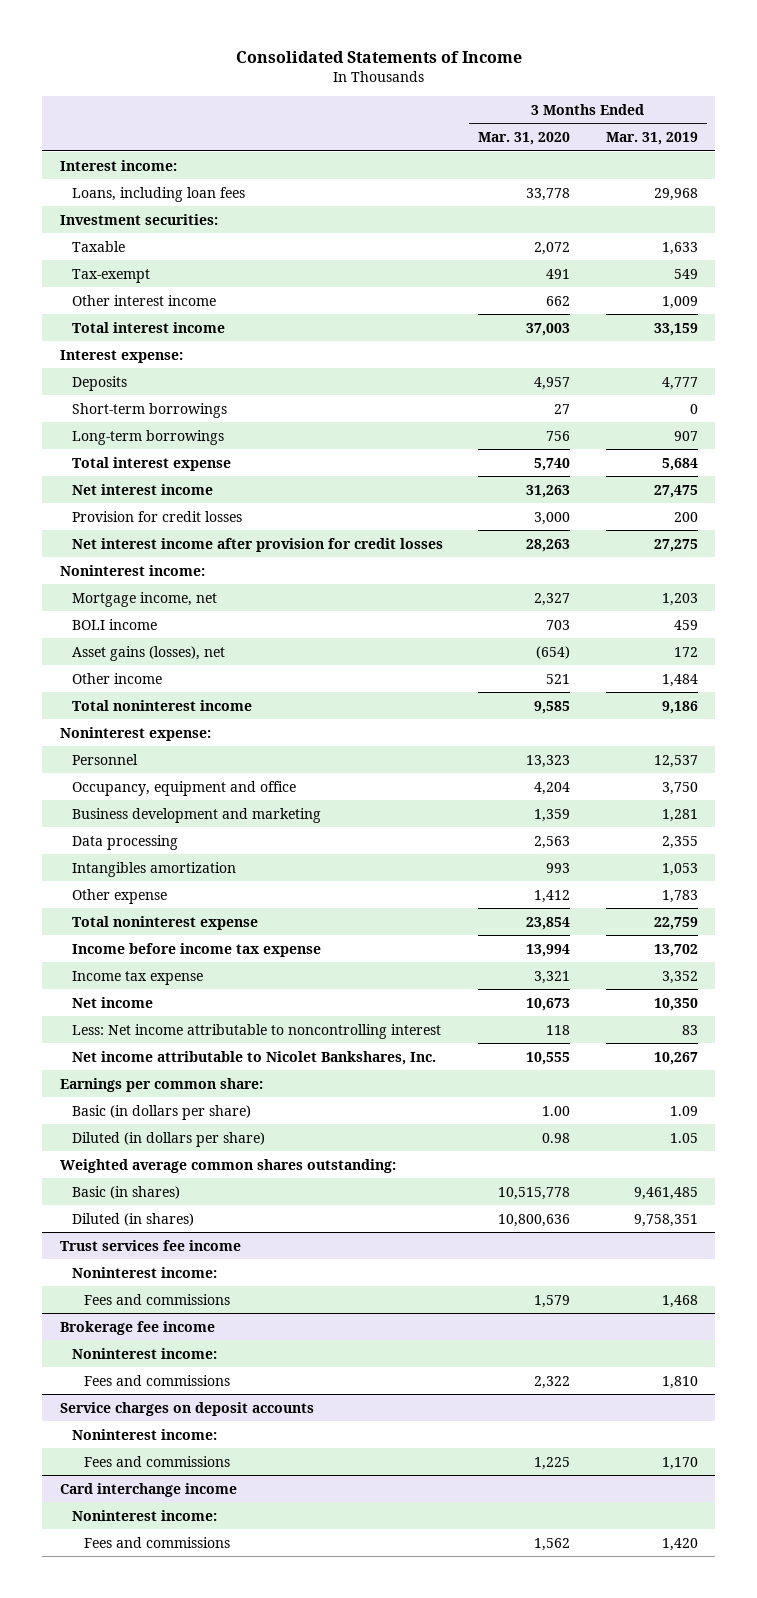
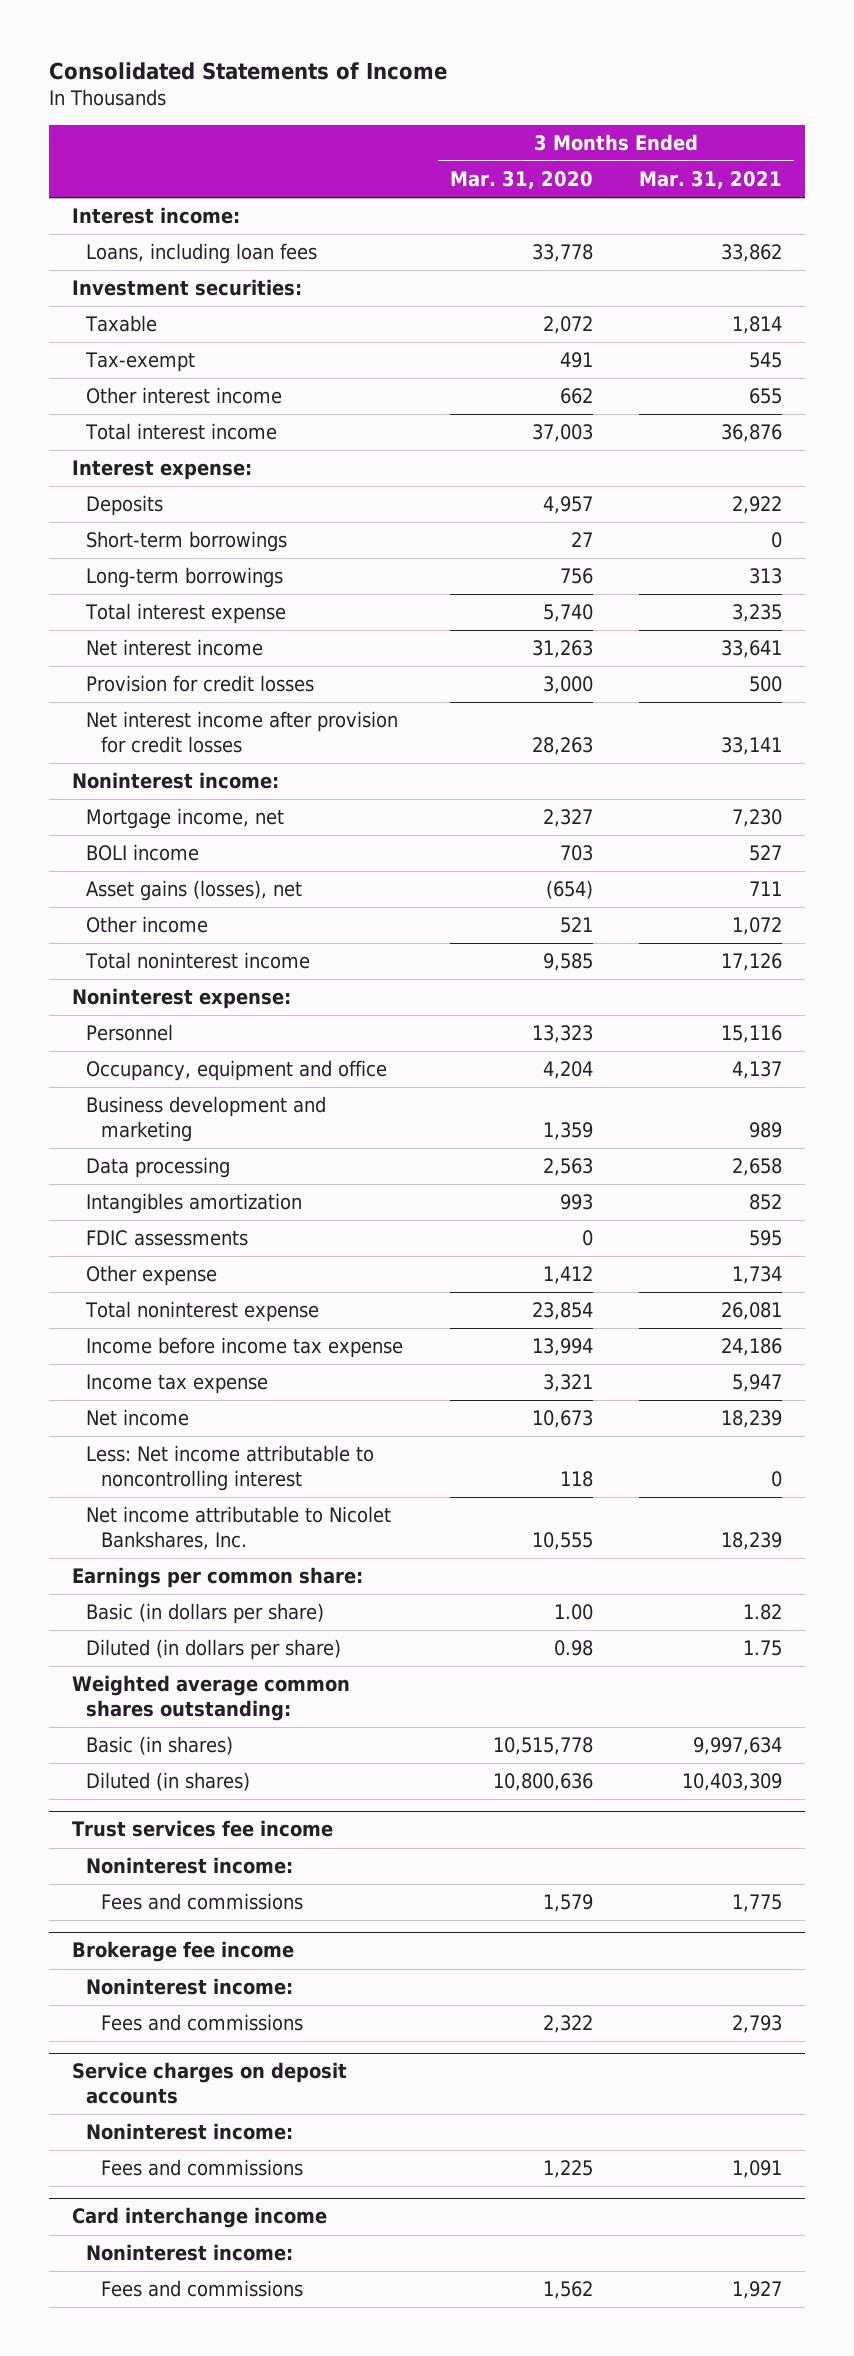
- | 3 Months Ended Mar. 31, 2020 | 3 Months Ended Mar. 31, 2019
+ | 3 Months Ended Mar. 31, 2020 | 3 Months Ended Mar. 31, 2021
+ FDIC assessments | 0 | 595

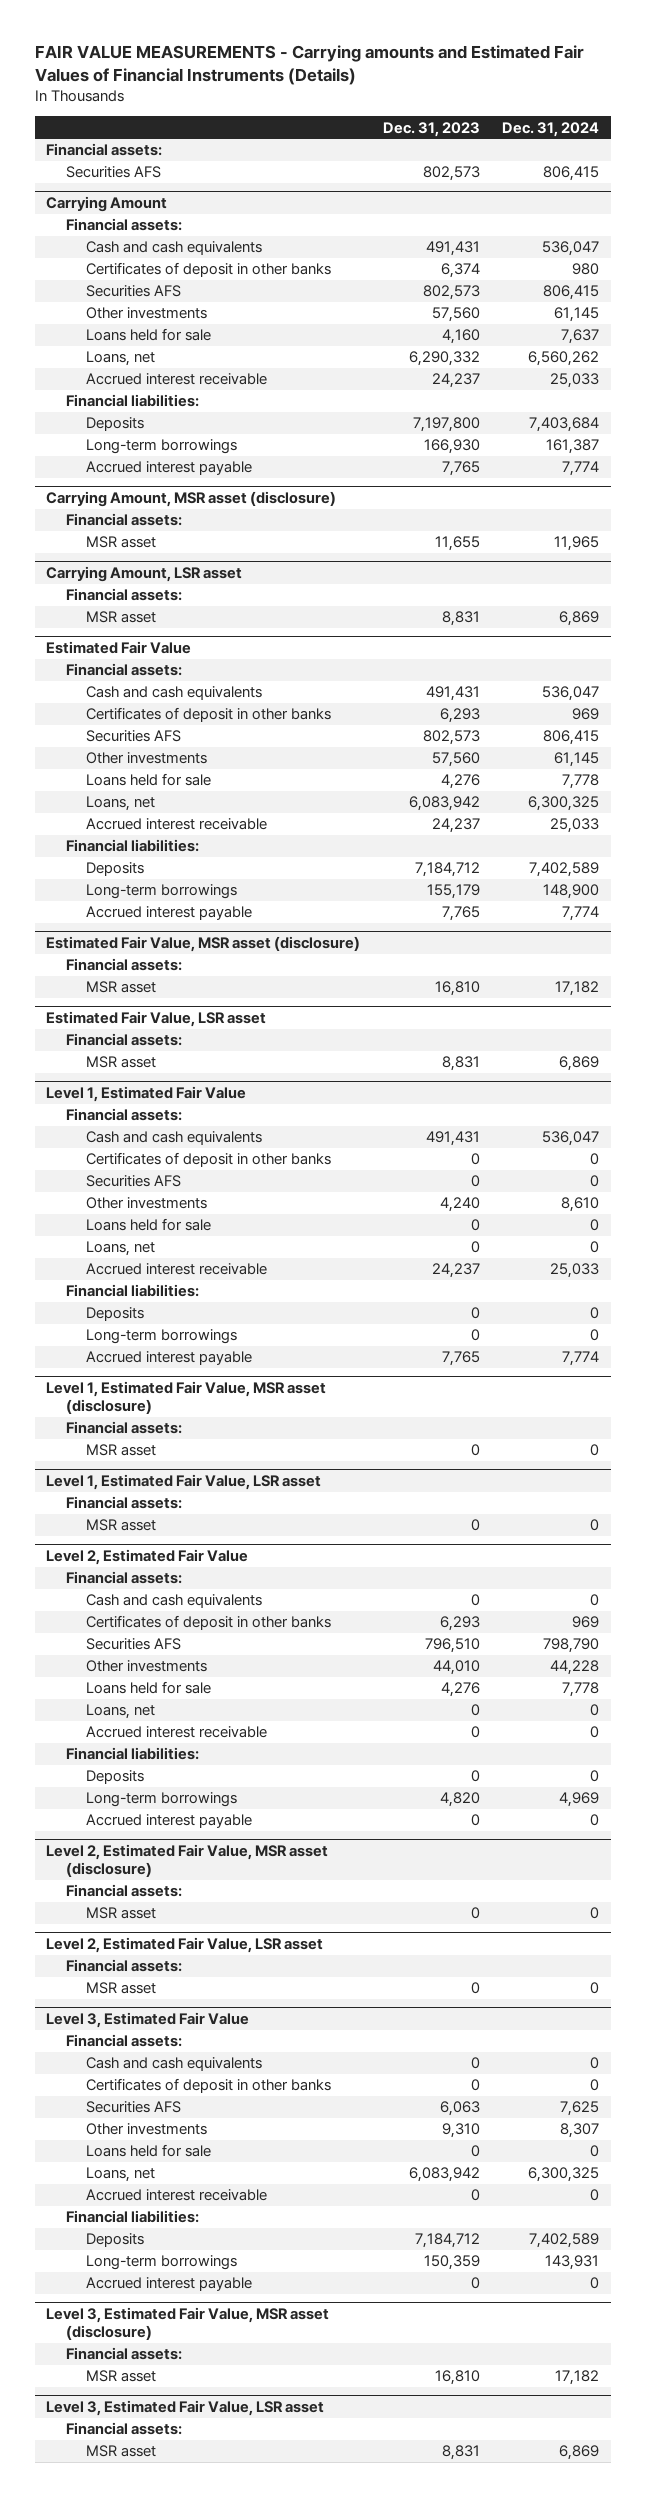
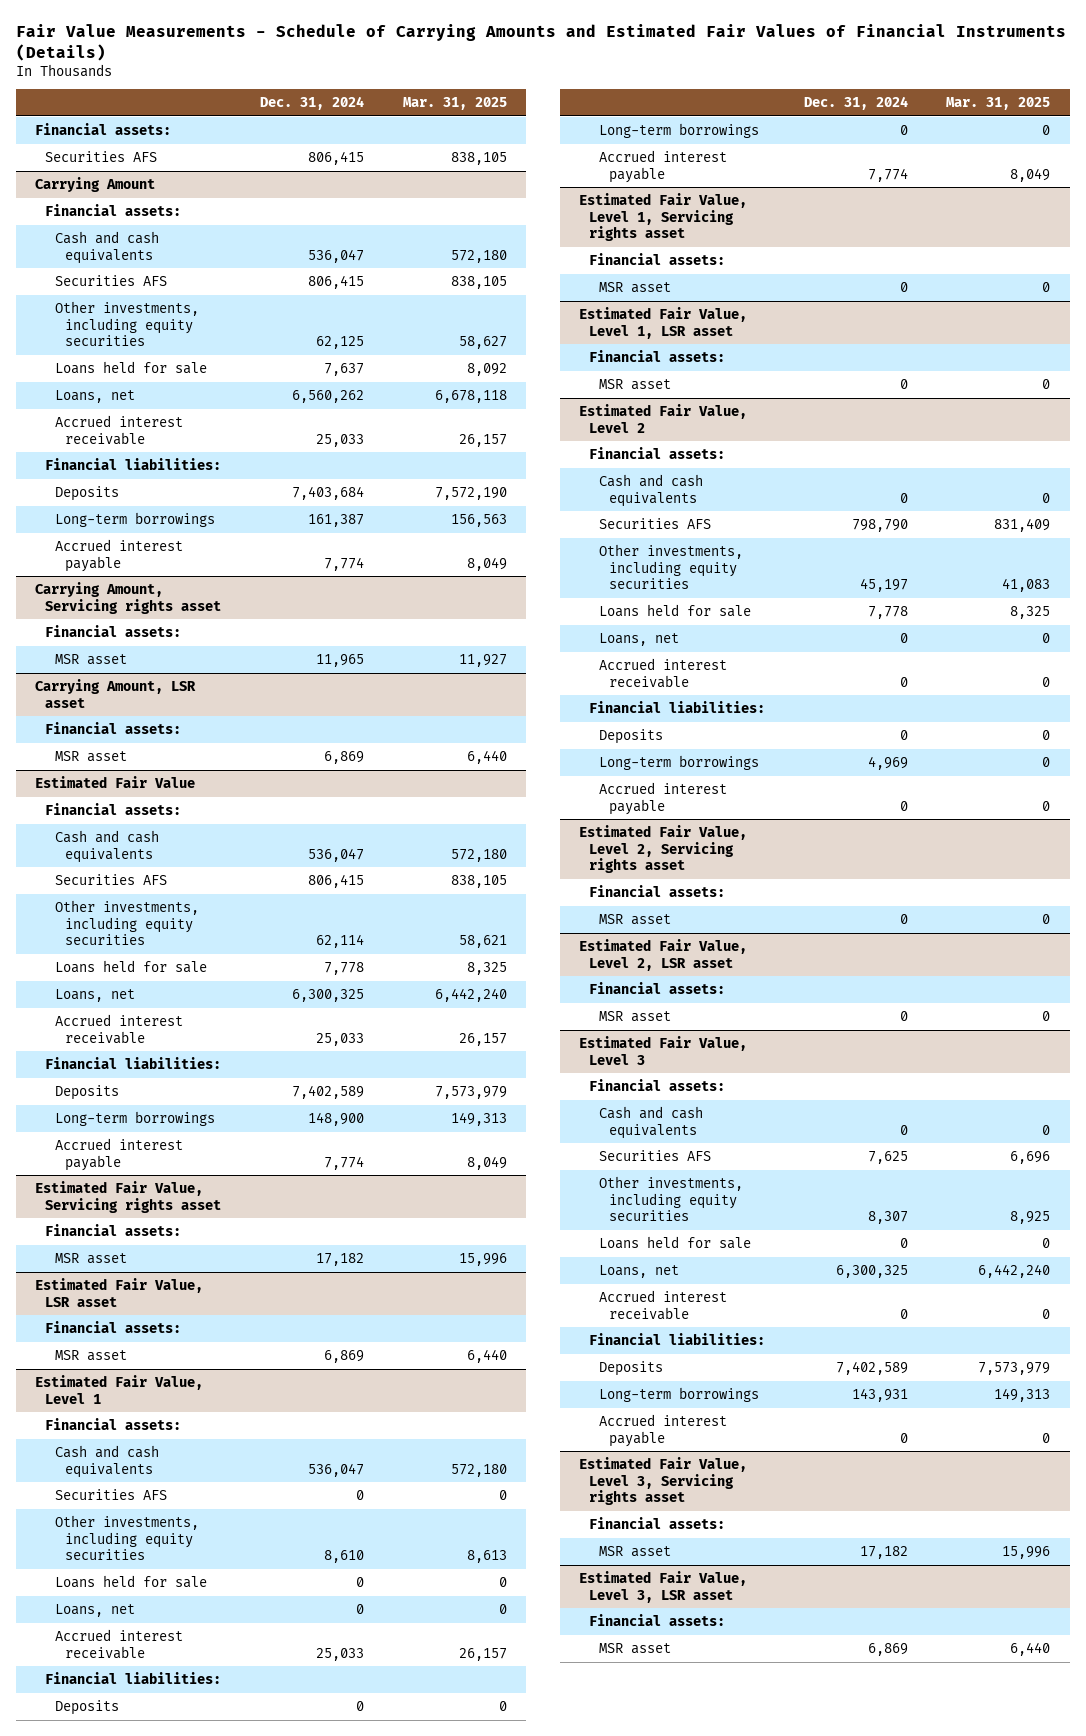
- FAIR VALUE MEASUREMENTS - Carrying amounts and Estimated Fair Values of Financial Instruments (Details)
+ Fair Value Measurements - Schedule of Carrying Amounts and Estimated Fair Values of Financial Instruments (Details)
- | Dec. 31, 2023 | Dec. 31, 2024
+ | Dec. 31, 2024 | Mar. 31, 2025
@ Carrying Amount
- Certificates of deposit in other banks | 6,374 | 980
- Other investments | 57,560 | 61,145
+ Other investments, including equity securities | 62,125 | 58,627
- Carrying Amount, MSR asset (disclosure)
+ Carrying Amount, Servicing rights asset
@ Estimated Fair Value
- Certificates of deposit in other banks | 6,293 | 969
- Other investments | 57,560 | 61,145
+ Other investments, including equity securities | 62,114 | 58,621
- Estimated Fair Value, MSR asset (disclosure)
+ Estimated Fair Value, Servicing rights asset
- Level 1, Estimated Fair Value
+ Estimated Fair Value, Level 1
- Certificates of deposit in other banks | 0 | 0
- Other investments | 4,240 | 8,610
+ Other investments, including equity securities | 8,610 | 8,613
- Level 1, Estimated Fair Value, MSR asset (disclosure)
+ Estimated Fair Value, Level 1, Servicing rights asset
- Level 1, Estimated Fair Value, LSR asset
+ Estimated Fair Value, Level 1, LSR asset
- Level 2, Estimated Fair Value
+ Estimated Fair Value, Level 2
- Certificates of deposit in other banks | 6,293 | 969
- Other investments | 44,010 | 44,228
+ Other investments, including equity securities | 45,197 | 41,083
- Level 2, Estimated Fair Value, MSR asset (disclosure)
+ Estimated Fair Value, Level 2, Servicing rights asset
- Level 2, Estimated Fair Value, LSR asset
+ Estimated Fair Value, Level 2, LSR asset
- Level 3, Estimated Fair Value
+ Estimated Fair Value, Level 3
- Certificates of deposit in other banks | 0 | 0
- Other investments | 9,310 | 8,307
+ Other investments, including equity securities | 8,307 | 8,925
- Level 3, Estimated Fair Value, MSR asset (disclosure)
+ Estimated Fair Value, Level 3, Servicing rights asset
- Level 3, Estimated Fair Value, LSR asset
+ Estimated Fair Value, Level 3, LSR asset

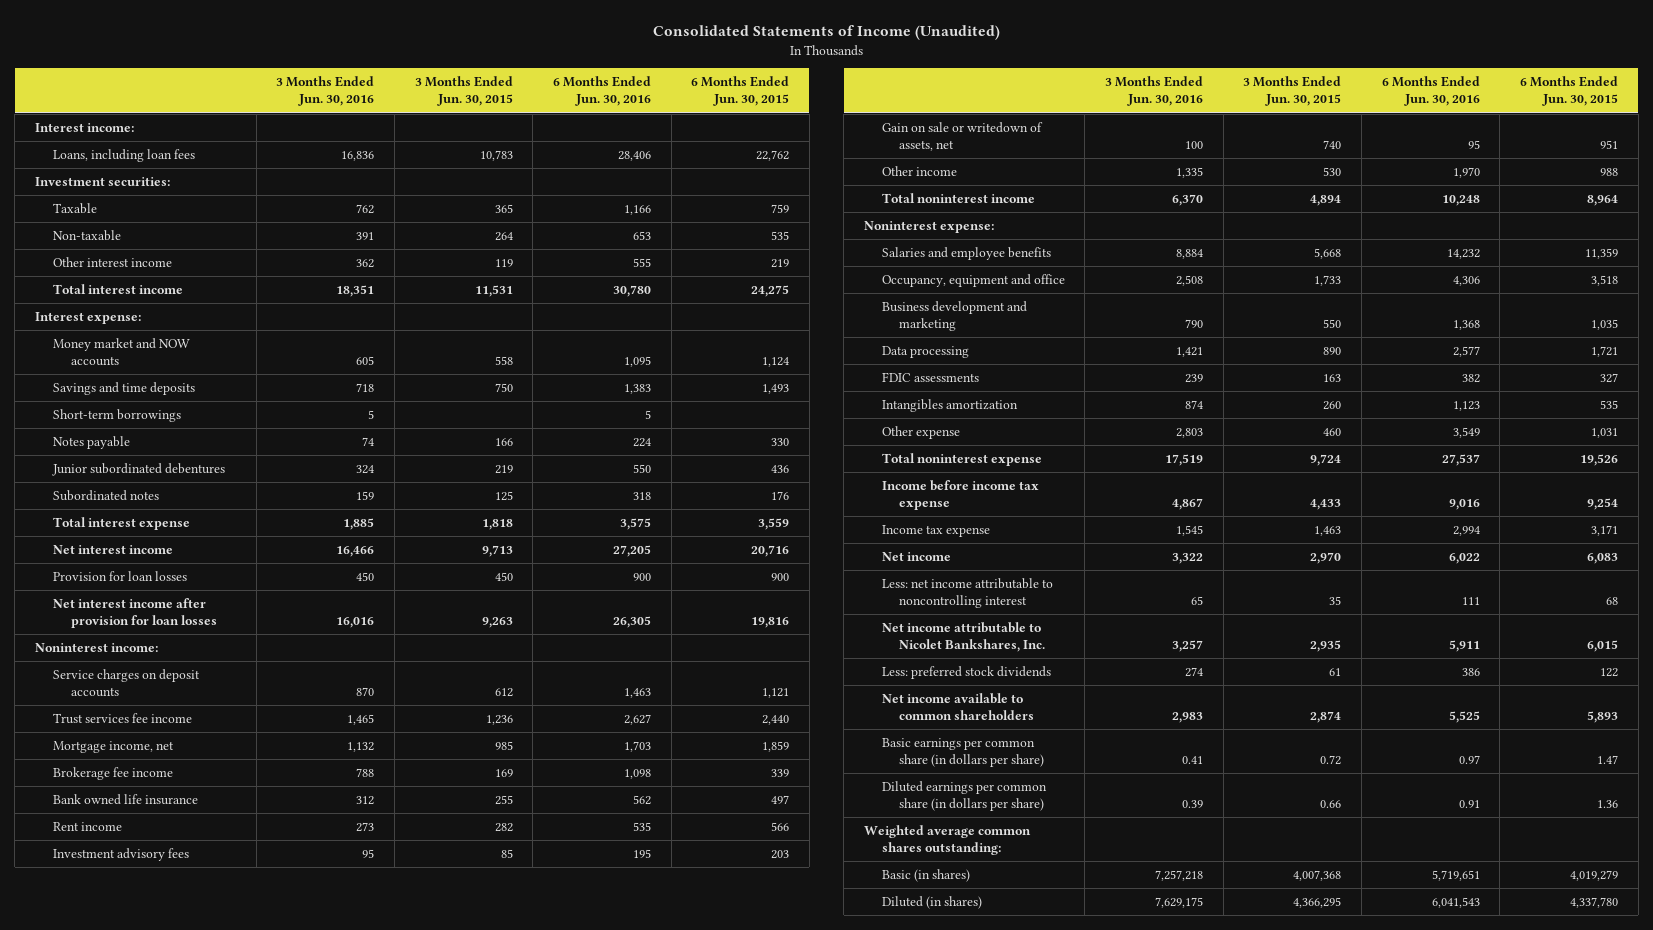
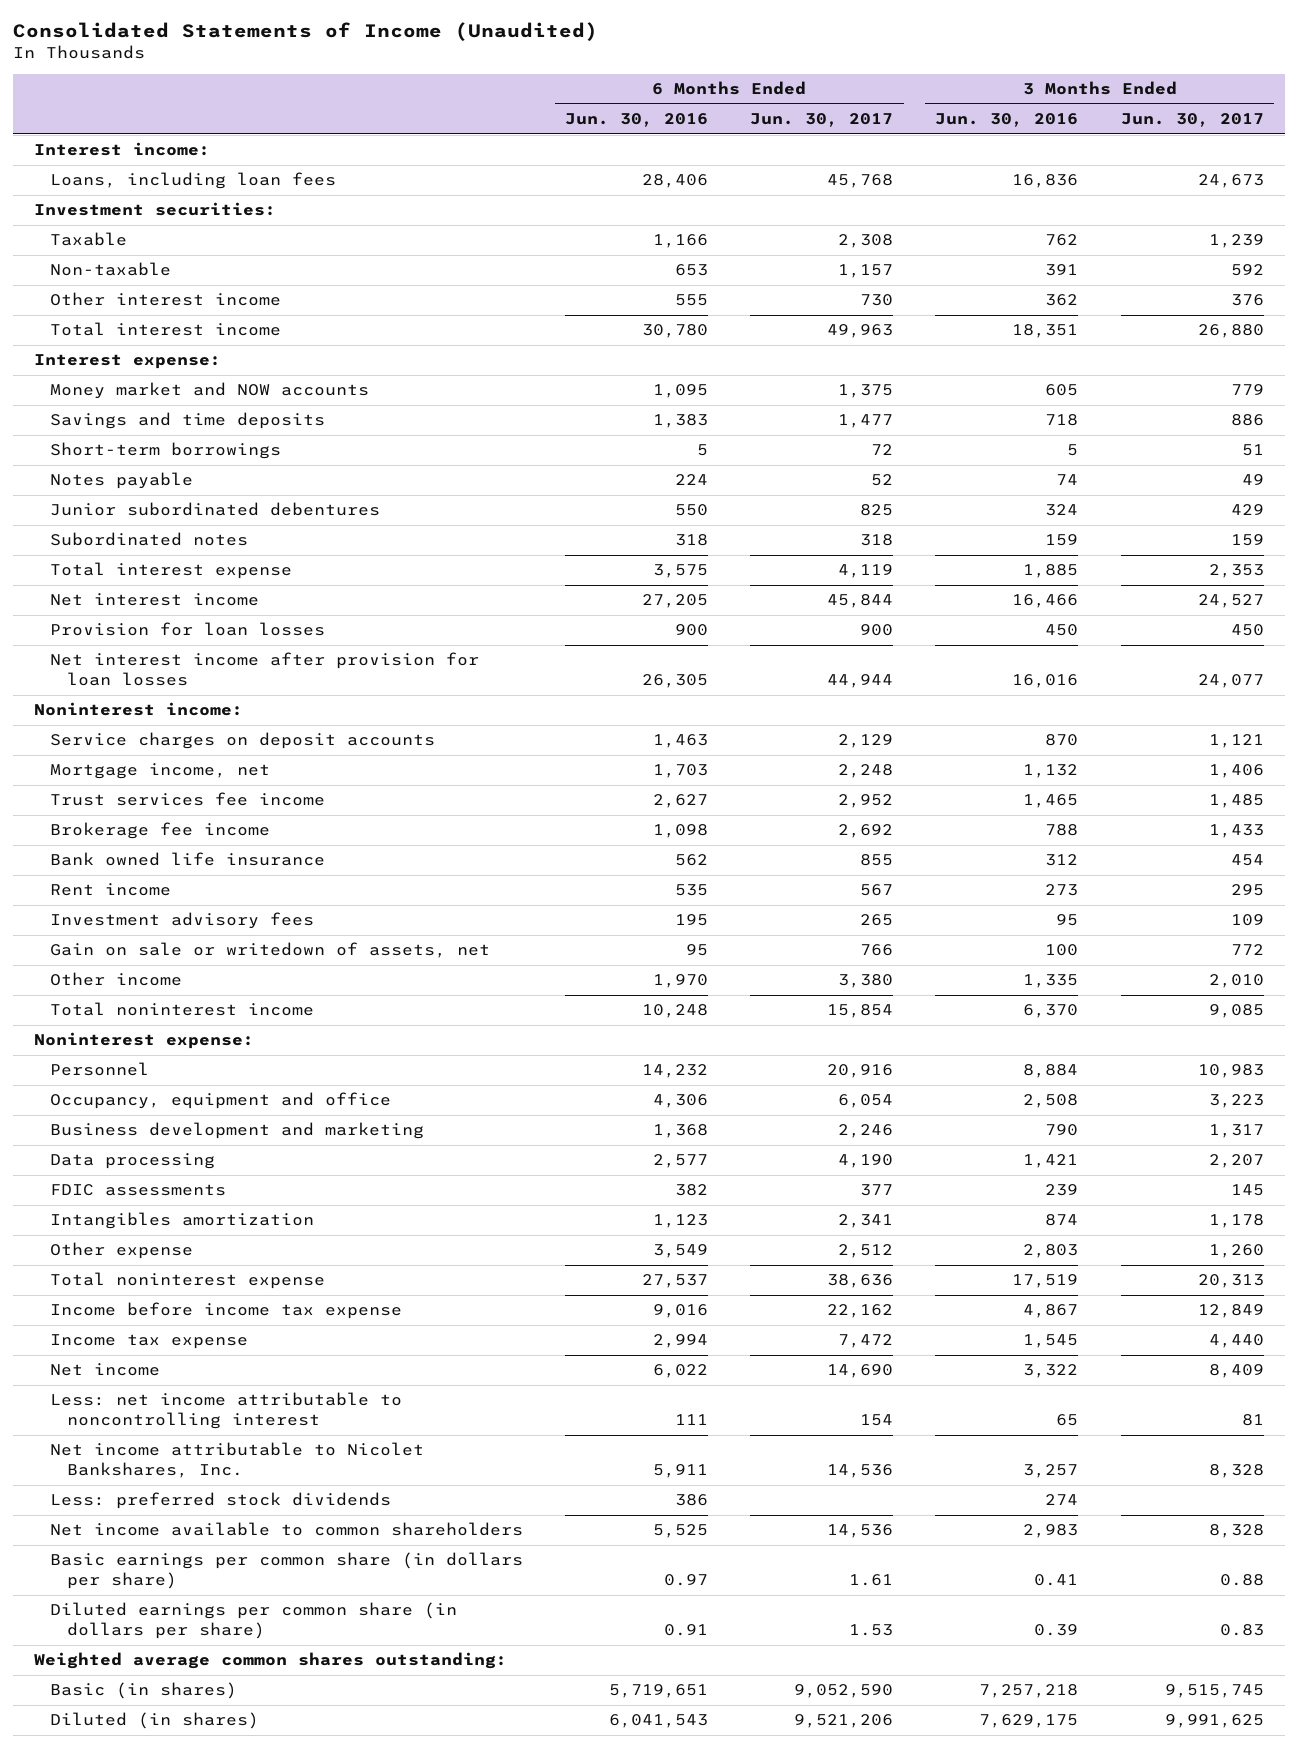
- | 3 Months Ended Jun. 30, 2016 | 3 Months Ended Jun. 30, 2015 | 6 Months Ended Jun. 30, 2016 | 6 Months Ended Jun. 30, 2015
+ | 6 Months Ended Jun. 30, 2016 | 6 Months Ended Jun. 30, 2017 | 3 Months Ended Jun. 30, 2016 | 3 Months Ended Jun. 30, 2017
moved down: Trust services fee income | 2,627 | 2,952 | 1,465 | 1,485
- Salaries and employee benefits | 8,884 | 5,668 | 14,232 | 11,359
+ Personnel | 14,232 | 20,916 | 8,884 | 10,983

